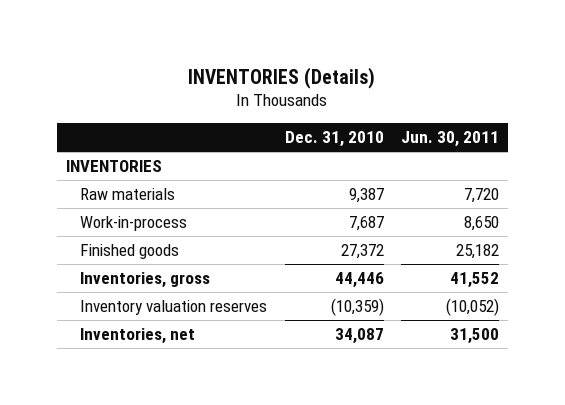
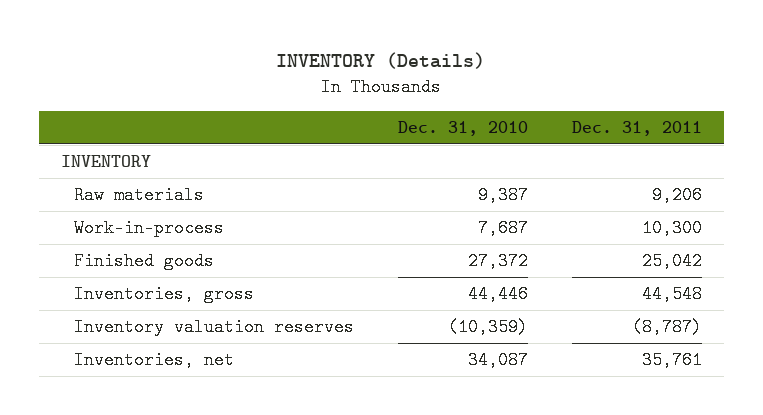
- INVENTORIES (Details)
+ INVENTORY (Details)
- | Dec. 31, 2010 | Jun. 30, 2011
+ | Dec. 31, 2010 | Dec. 31, 2011
- INVENTORIES
+ INVENTORY

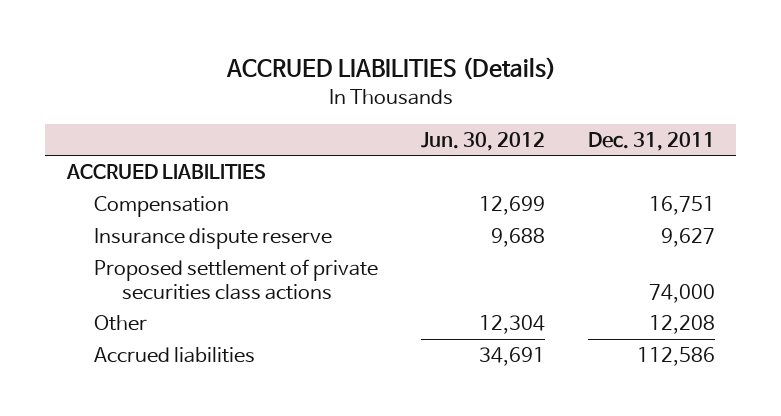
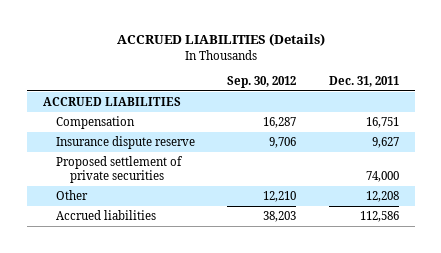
- | Jun. 30, 2012 | Dec. 31, 2011
+ | Sep. 30, 2012 | Dec. 31, 2011
- Proposed settlement of private securities class actions | | 74,000
+ Proposed settlement of private securities | | 74,000

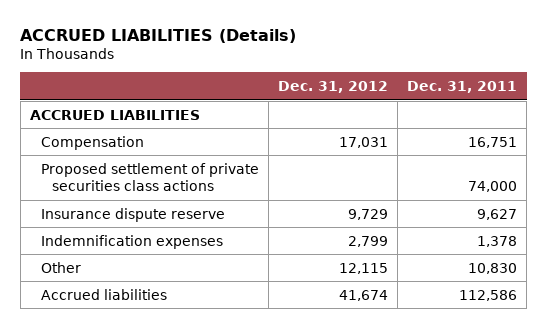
- | Sep. 30, 2012 | Dec. 31, 2011
+ | Dec. 31, 2012 | Dec. 31, 2011
+ Proposed settlement of private securities class actions | | 74,000
- Proposed settlement of private securities | | 74,000
- Other | 12,210 | 12,208
+ Indemnification expenses | 2,799 | 1,378
+ Other | 12,115 | 10,830

